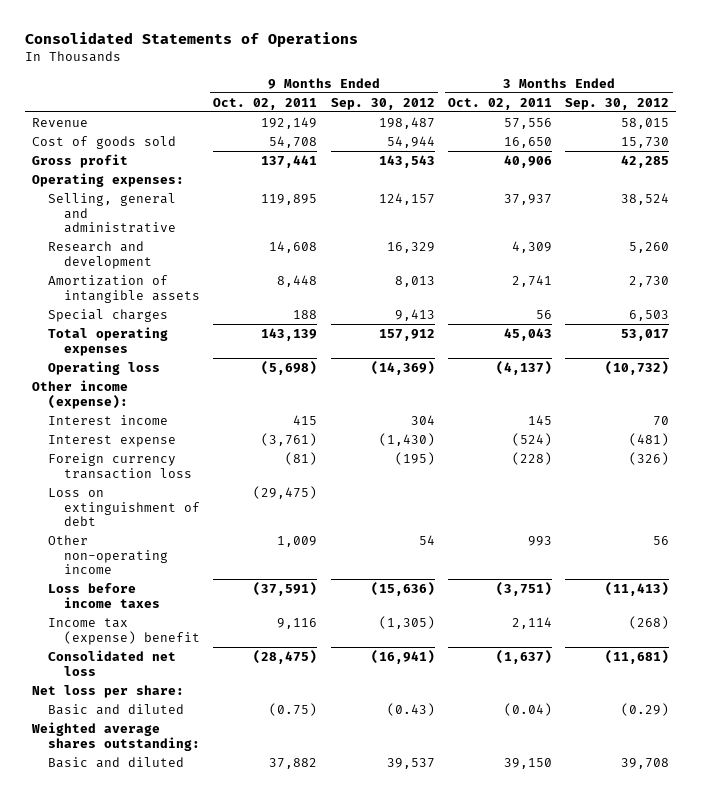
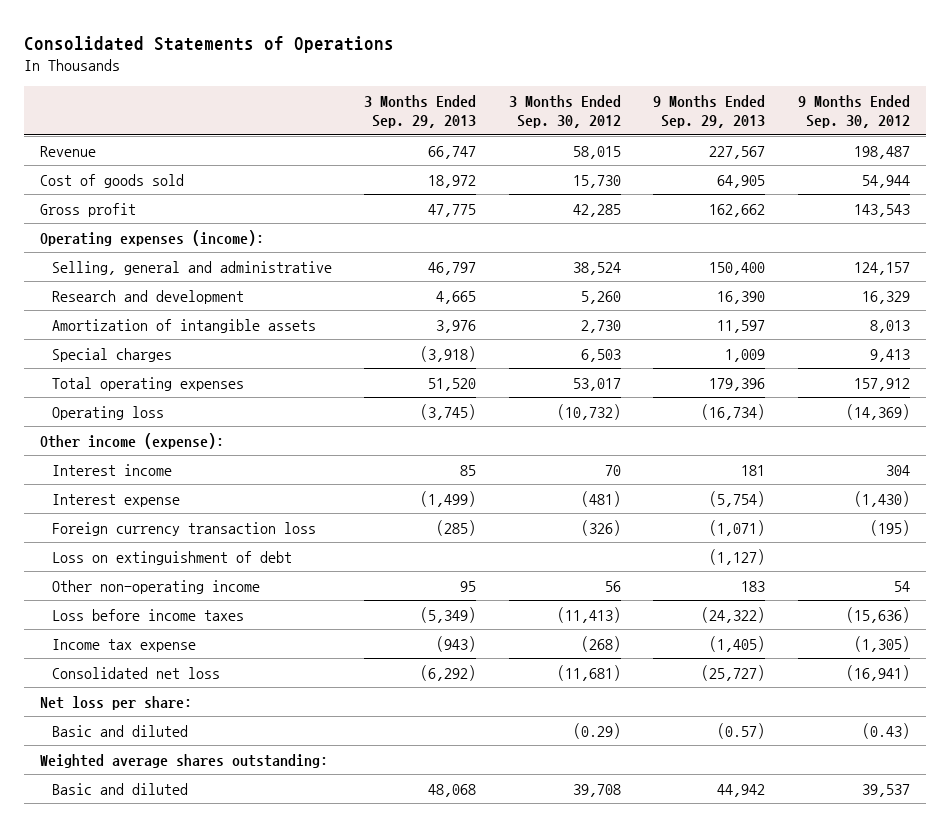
- | 9 Months Ended Oct. 02, 2011 | 9 Months Ended Sep. 30, 2012 | 3 Months Ended Oct. 02, 2011 | 3 Months Ended Sep. 30, 2012
+ | 3 Months Ended Sep. 29, 2013 | 3 Months Ended Sep. 30, 2012 | 9 Months Ended Sep. 29, 2013 | 9 Months Ended Sep. 30, 2012
- Operating expenses:
+ Operating expenses (income):
- Income tax (expense) benefit | 9,116 | (1,305) | 2,114 | (268)
+ Income tax expense | (943) | (268) | (1,405) | (1,305)

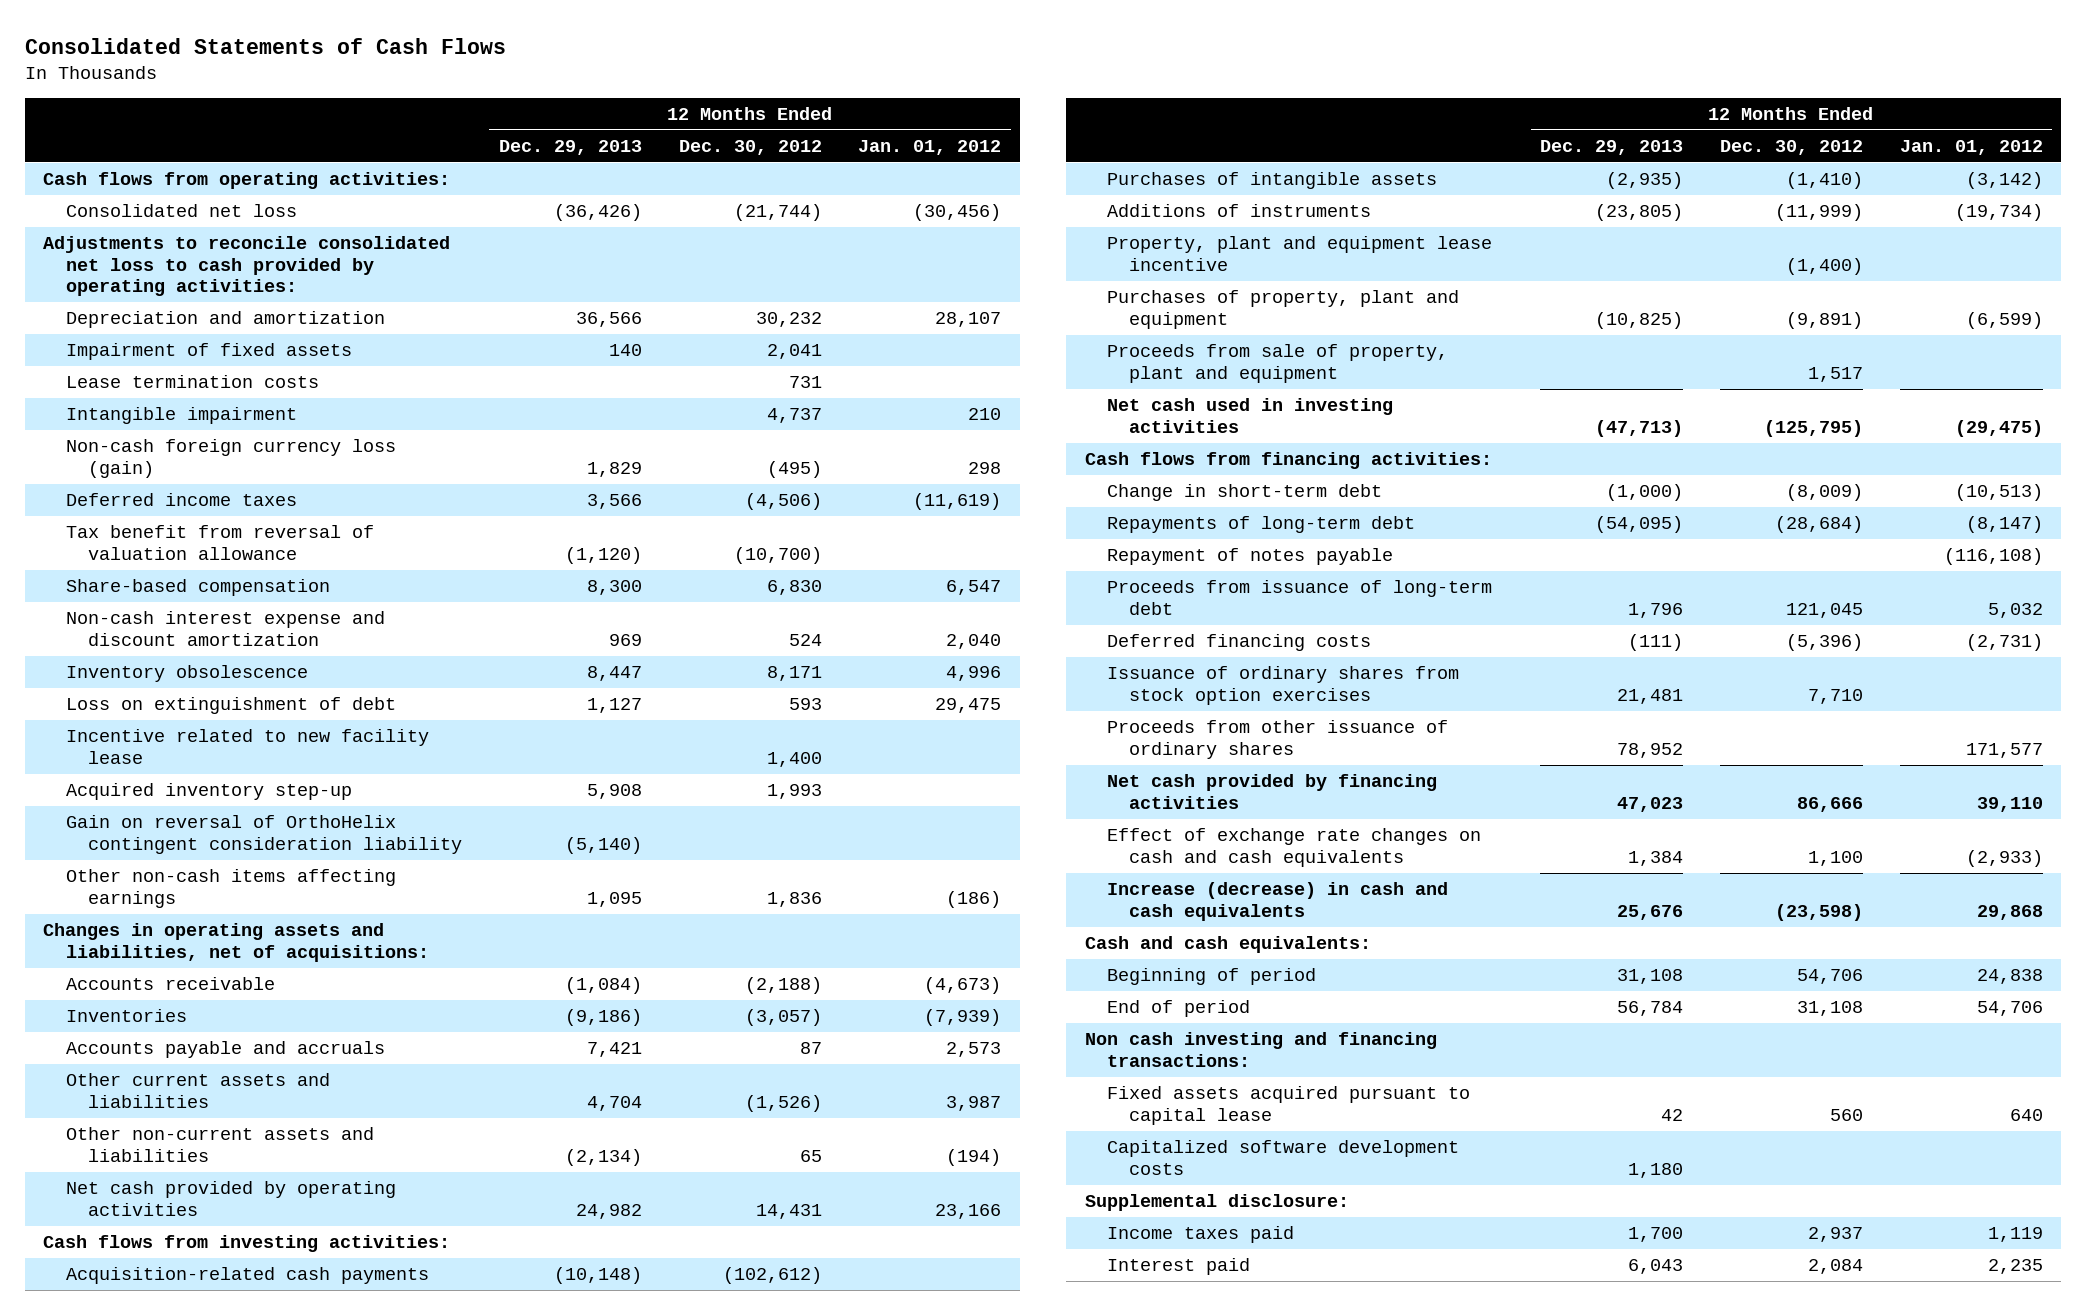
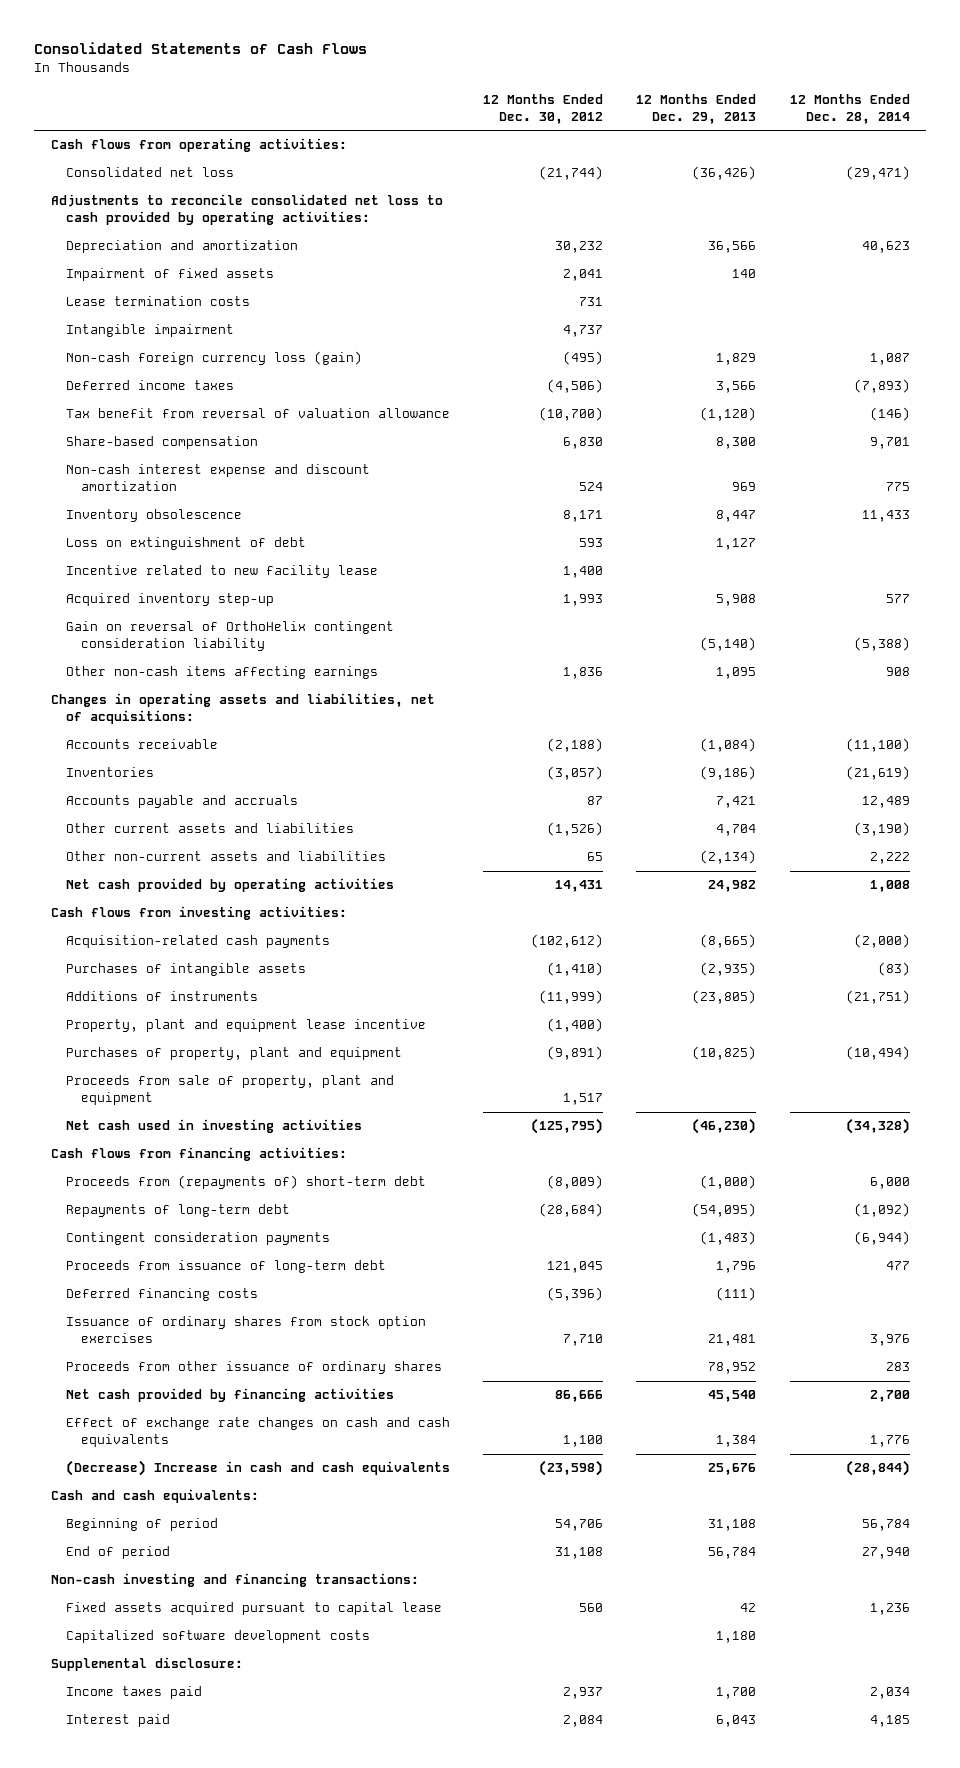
- | 12 Months Ended Dec. 29, 2013 | 12 Months Ended Dec. 30, 2012 | 12 Months Ended Jan. 01, 2012
+ | 12 Months Ended Dec. 30, 2012 | 12 Months Ended Dec. 29, 2013 | 12 Months Ended Dec. 28, 2014
- Acquisition-related cash payments | (10,148) | (102,612) |
+ Acquisition-related cash payments | (102,612) | (8,665) | (2,000)
- Net cash used in investing activities | (47,713) | (125,795) | (29,475)
+ Net cash used in investing activities | (125,795) | (46,230) | (34,328)
- Change in short-term debt | (1,000) | (8,009) | (10,513)
+ Proceeds from (repayments of) short-term debt | (8,009) | (1,000) | 6,000
- Repayment of notes payable | | | (116,108)
+ Contingent consideration payments | | (1,483) | (6,944)
- Net cash provided by financing activities | 47,023 | 86,666 | 39,110
+ Net cash provided by financing activities | 86,666 | 45,540 | 2,700
- Increase (decrease) in cash and cash equivalents | 25,676 | (23,598) | 29,868
+ (Decrease) Increase in cash and cash equivalents | (23,598) | 25,676 | (28,844)
- Non cash investing and financing transactions:
+ Non-cash investing and financing transactions:

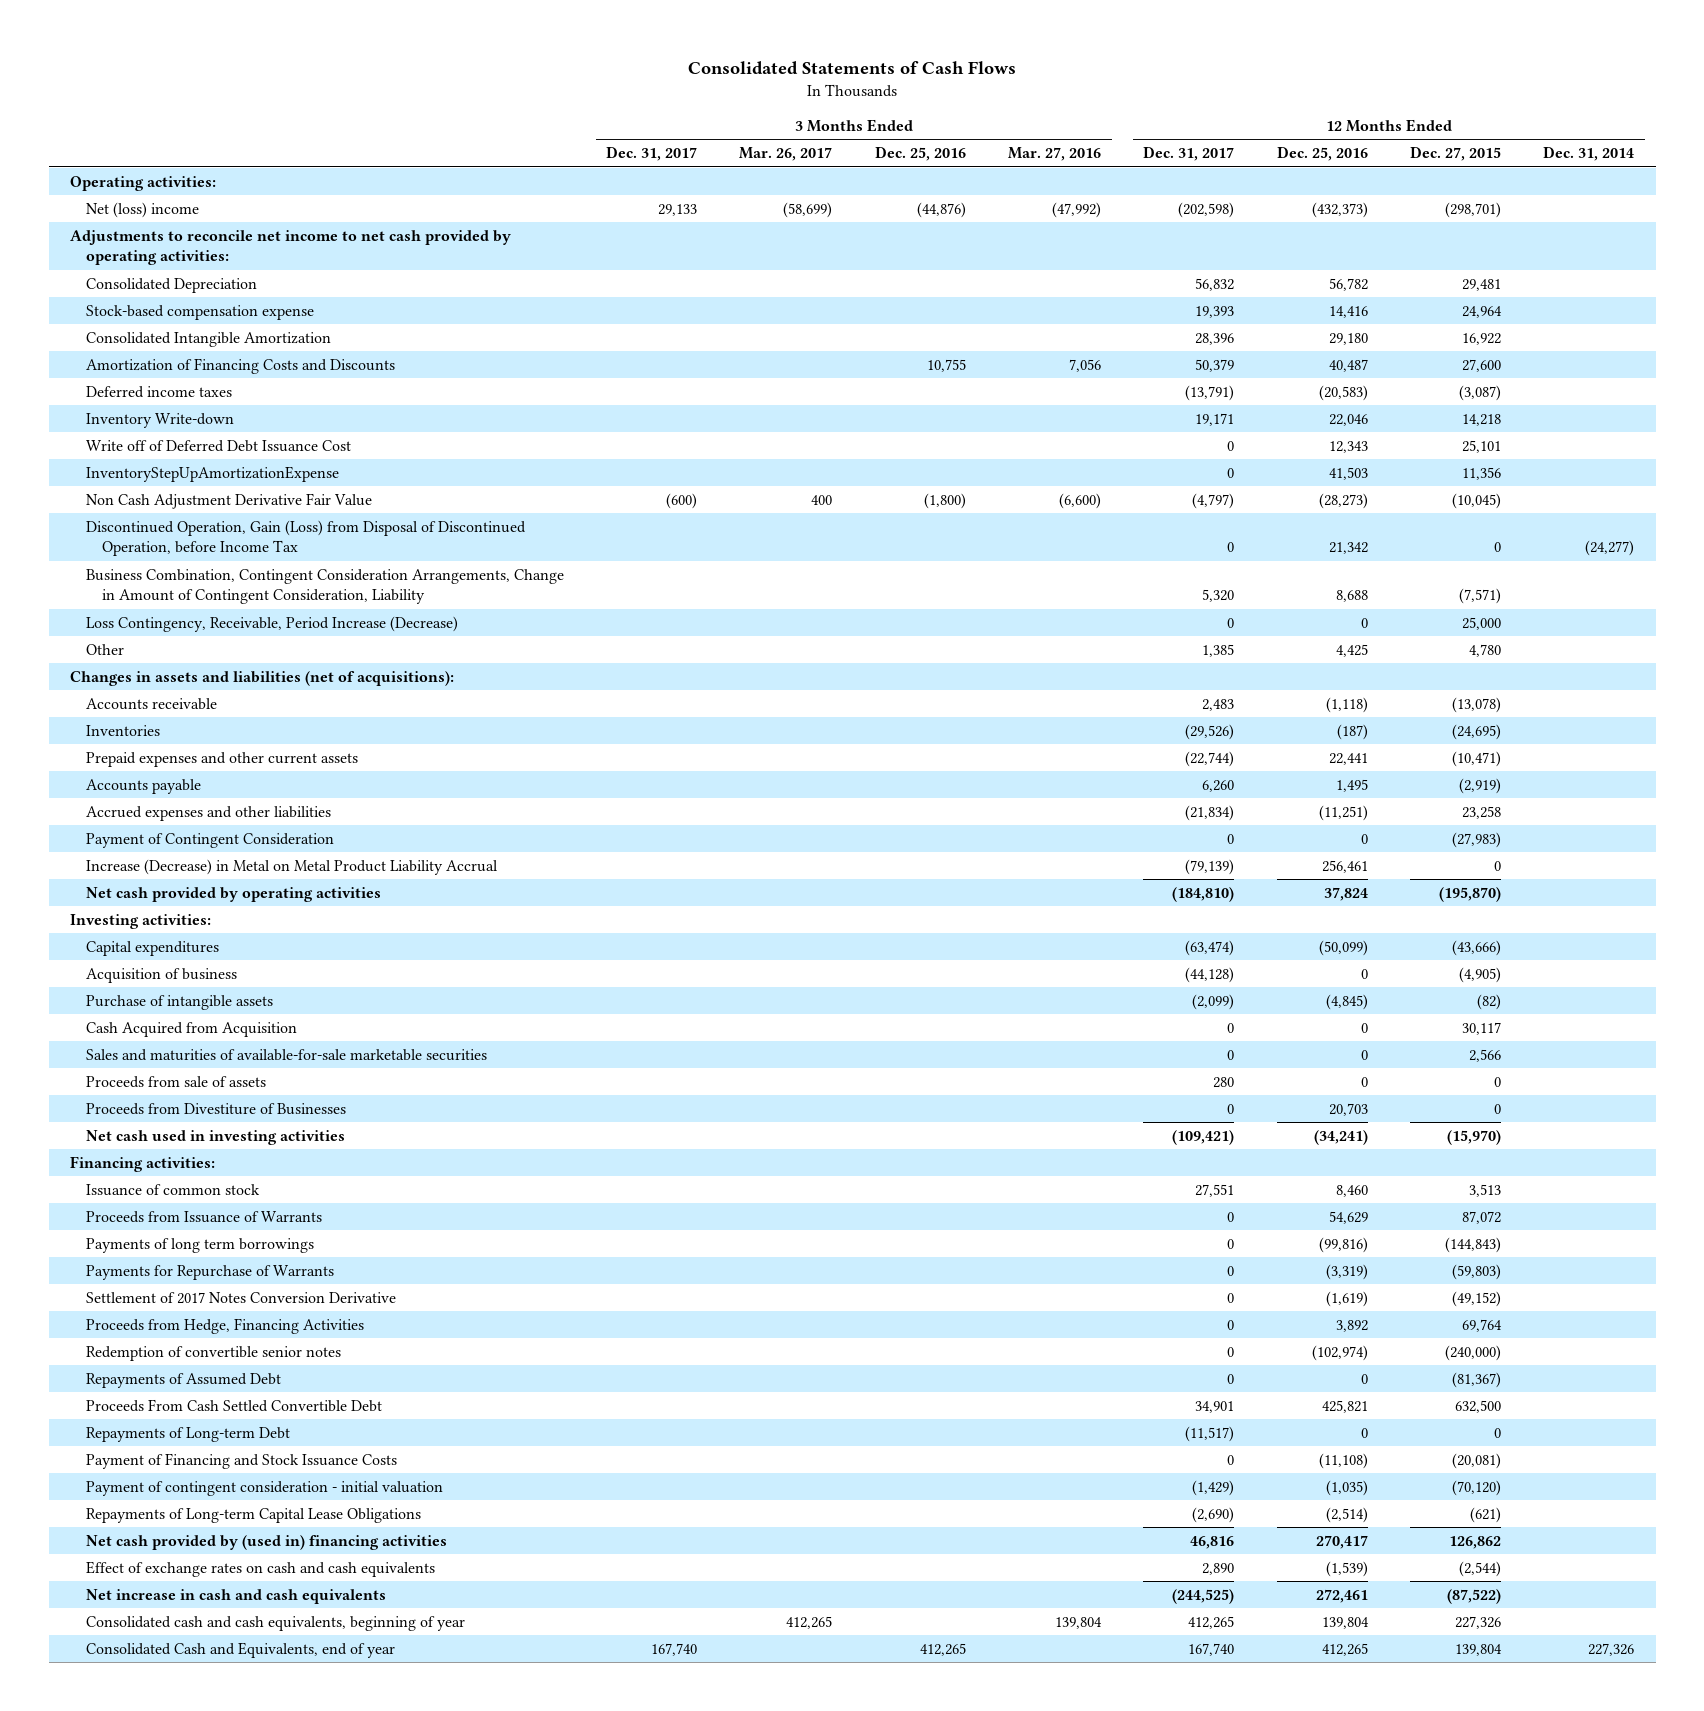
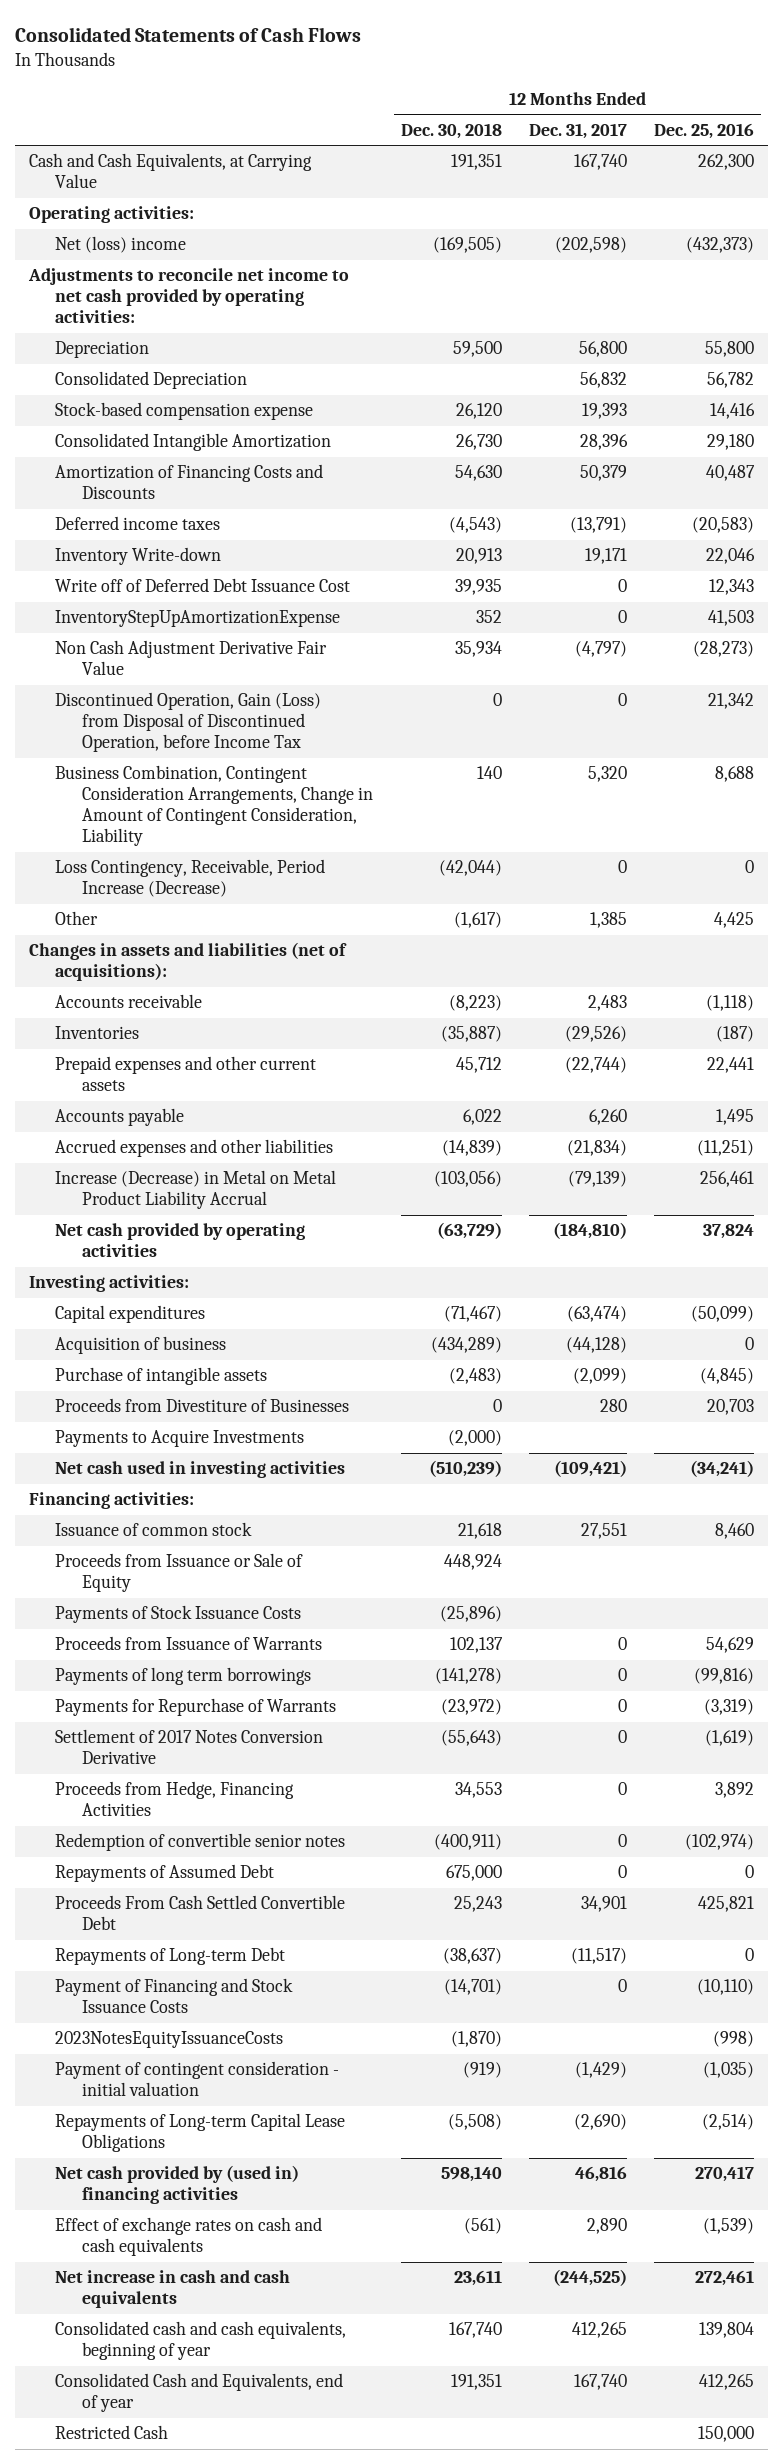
- | 3 Months Ended Dec. 31, 2017 | 3 Months Ended Mar. 26, 2017 | 3 Months Ended Dec. 25, 2016 | 3 Months Ended Mar. 27, 2016 | 12 Months Ended Dec. 31, 2017 | 12 Months Ended Dec. 25, 2016 | 12 Months Ended Dec. 27, 2015 | 12 Months Ended Dec. 31, 2014
+ | 12 Months Ended Dec. 30, 2018 | 12 Months Ended Dec. 31, 2017 | 12 Months Ended Dec. 25, 2016
+ Cash and Cash Equivalents, at Carrying Value | 191,351 | 167,740 | 262,300
+ Depreciation | 59,500 | 56,800 | 55,800
- Payment of Contingent Consideration | | | | | 0 | 0 | (27,983) |
- Cash Acquired from Acquisition | | | | | 0 | 0 | 30,117 |
- Sales and maturities of available-for-sale marketable securities | | | | | 0 | 0 | 2,566 |
- Proceeds from sale of assets | | | | | 280 | 0 | 0 |
- Proceeds from Divestiture of Businesses | | | | | 0 | 20,703 | 0 |
+ Proceeds from Divestiture of Businesses | 0 | 280 | 20,703
+ Payments to Acquire Investments | (2,000) | |
+ Proceeds from Issuance or Sale of Equity | 448,924 | |
+ Payments of Stock Issuance Costs | (25,896) | |
- Payment of Financing and Stock Issuance Costs | | | | | 0 | (11,108) | (20,081) |
+ Payment of Financing and Stock Issuance Costs | (14,701) | 0 | (10,110)
+ 2023NotesEquityIssuanceCosts | (1,870) | | (998)
+ Restricted Cash | | | 150,000

